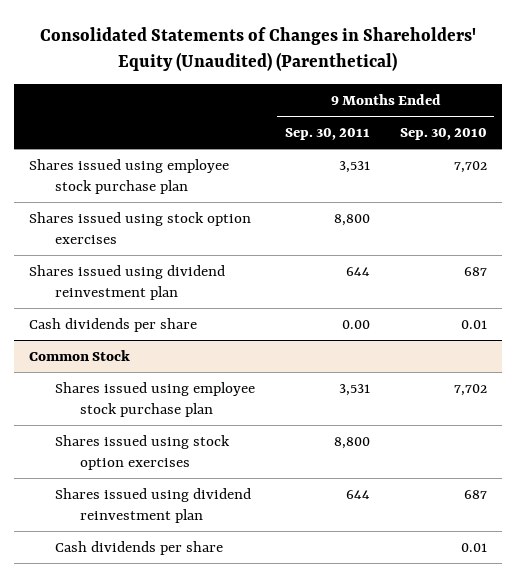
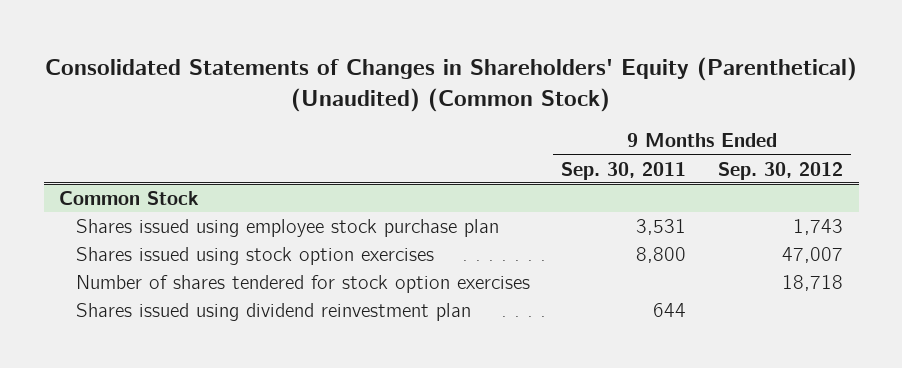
- Consolidated Statements of Changes in Shareholders' Equity (Unaudited) (Parenthetical)
+ Consolidated Statements of Changes in Shareholders' Equity (Parenthetical) (Unaudited) (Common Stock)
- | 9 Months Ended Sep. 30, 2011 | 9 Months Ended Sep. 30, 2010
+ | 9 Months Ended Sep. 30, 2011 | 9 Months Ended Sep. 30, 2012
- Shares issued using employee stock purchase plan | 3,531 | 7,702
- Shares issued using stock option exercises | 8,800 |
- Shares issued using dividend reinvestment plan | 644 | 687
- Cash dividends per share | 0.00 | 0.01
@ Common Stock
+ Number of shares tendered for stock option exercises | | 18,718
- Cash dividends per share | | 0.01

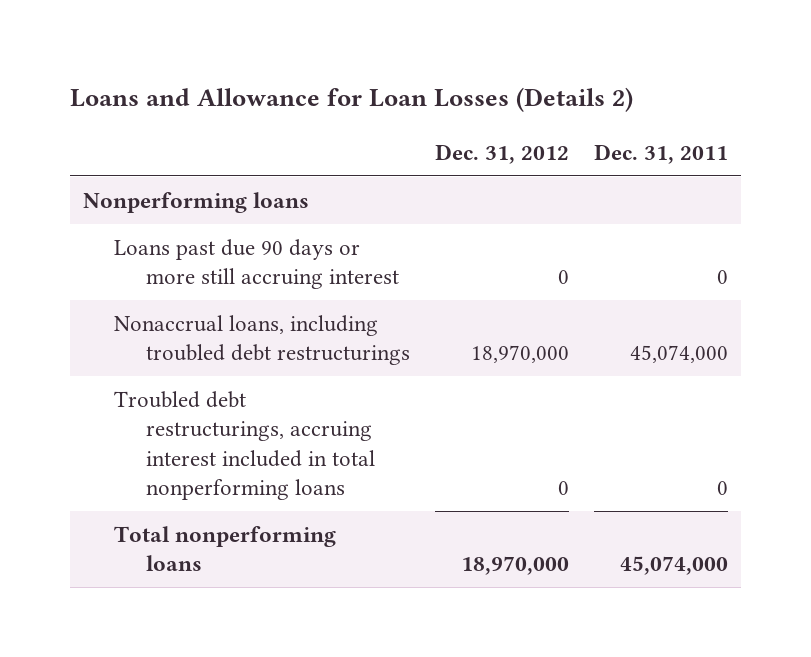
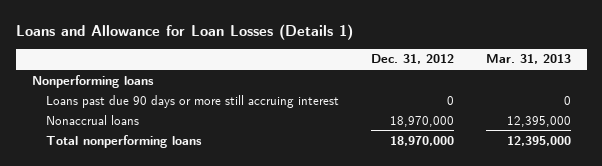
- Loans and Allowance for Loan Losses (Details 2)
+ Loans and Allowance for Loan Losses (Details 1)
- | Dec. 31, 2012 | Dec. 31, 2011
+ | Dec. 31, 2012 | Mar. 31, 2013
- Nonaccrual loans, including troubled debt restructurings | 18,970,000 | 45,074,000
- Troubled debt restructurings, accruing interest included in total nonperforming loans | 0 | 0
+ Nonaccrual loans | 18,970,000 | 12,395,000

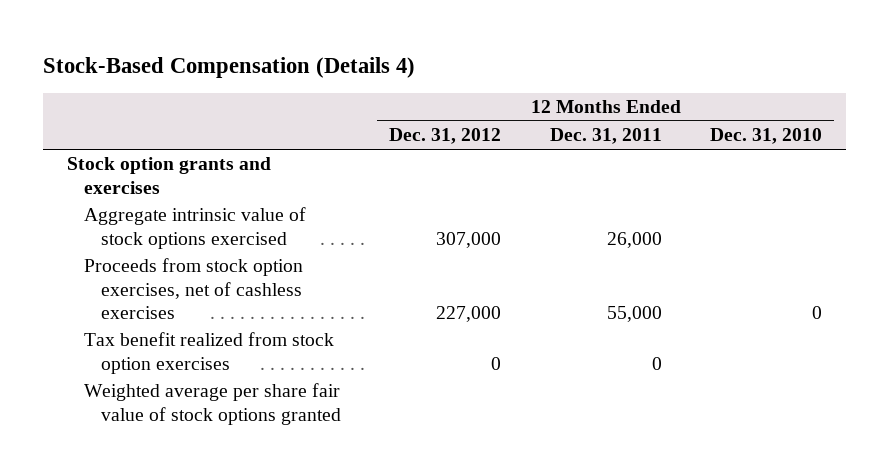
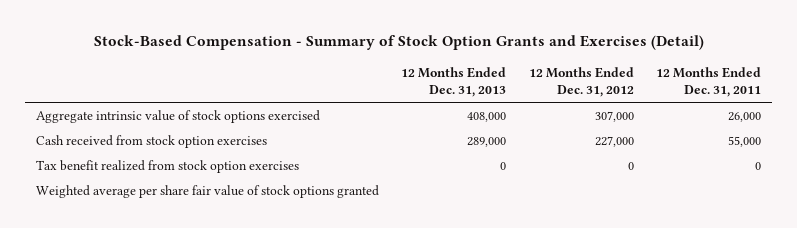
- Stock-Based Compensation (Details 4)
+ Stock-Based Compensation - Summary of Stock Option Grants and Exercises (Detail)
- | 12 Months Ended Dec. 31, 2012 | 12 Months Ended Dec. 31, 2011 | 12 Months Ended Dec. 31, 2010
+ | 12 Months Ended Dec. 31, 2013 | 12 Months Ended Dec. 31, 2012 | 12 Months Ended Dec. 31, 2011
- Stock option grants and exercises
- Proceeds from stock option exercises, net of cashless exercises | 227,000 | 55,000 | 0
+ Cash received from stock option exercises | 289,000 | 227,000 | 55,000

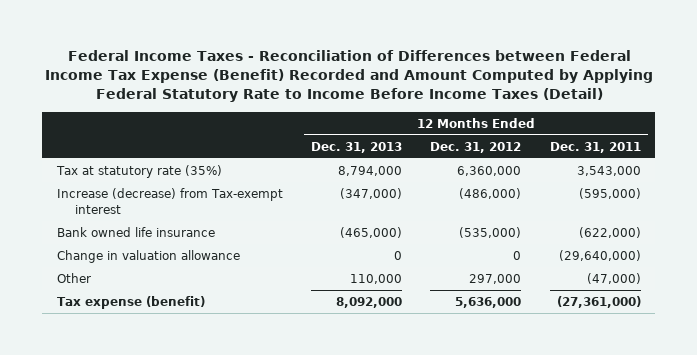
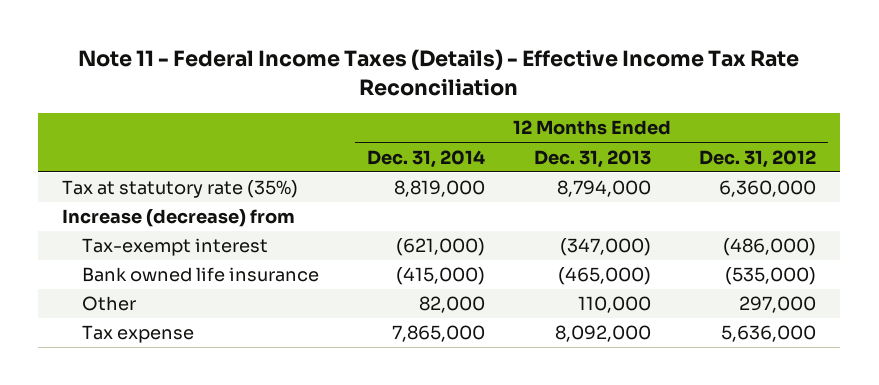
- Federal Income Taxes - Reconciliation of Differences between Federal Income Tax Expense (Benefit) Recorded and Amount Computed by Applying Federal Statutory Rate to Income Before Income Taxes (Detail)
+ Note 11 - Federal Income Taxes (Details) - Effective Income Tax Rate Reconciliation
- | 12 Months Ended Dec. 31, 2013 | 12 Months Ended Dec. 31, 2012 | 12 Months Ended Dec. 31, 2011
+ | 12 Months Ended Dec. 31, 2014 | 12 Months Ended Dec. 31, 2013 | 12 Months Ended Dec. 31, 2012
- Increase (decrease) from Tax-exempt interest | (347,000) | (486,000) | (595,000)
+ Increase (decrease) from
+ Tax-exempt interest | (621,000) | (347,000) | (486,000)
- Change in valuation allowance | 0 | 0 | (29,640,000)
- Tax expense (benefit) | 8,092,000 | 5,636,000 | (27,361,000)
+ Tax expense | 7,865,000 | 8,092,000 | 5,636,000

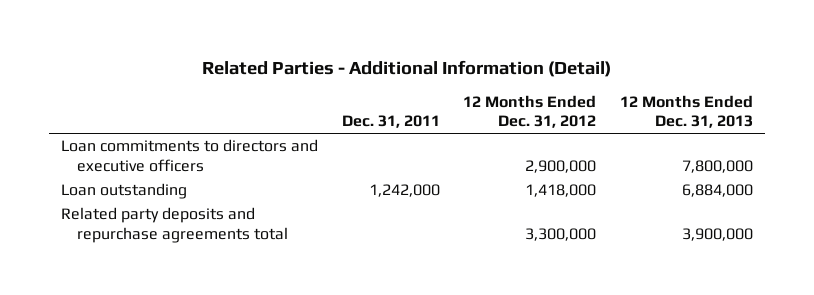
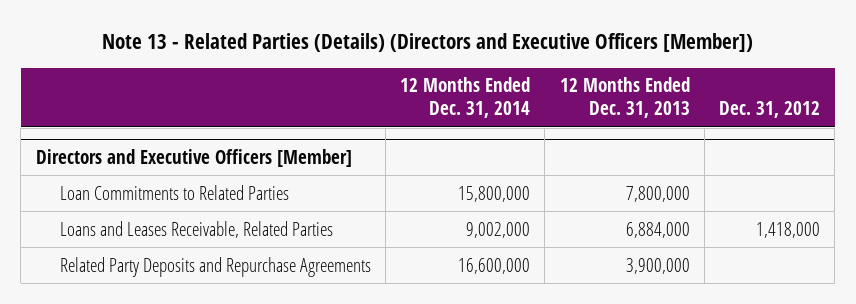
- Related Parties - Additional Information (Detail)
+ Note 13 - Related Parties (Details) (Directors and Executive Officers [Member])
- | Dec. 31, 2011 | 12 Months Ended Dec. 31, 2012 | 12 Months Ended Dec. 31, 2013
+ | 12 Months Ended Dec. 31, 2014 | 12 Months Ended Dec. 31, 2013 | Dec. 31, 2012
- Loan commitments to directors and executive officers | | 2,900,000 | 7,800,000
- Loan outstanding | 1,242,000 | 1,418,000 | 6,884,000
- Related party deposits and repurchase agreements total | | 3,300,000 | 3,900,000
+ Directors and Executive Officers [Member]
+ Loan Commitments to Related Parties | 15,800,000 | 7,800,000 |
+ Loans and Leases Receivable, Related Parties | 9,002,000 | 6,884,000 | 1,418,000
+ Related Party Deposits and Repurchase Agreements | 16,600,000 | 3,900,000 |

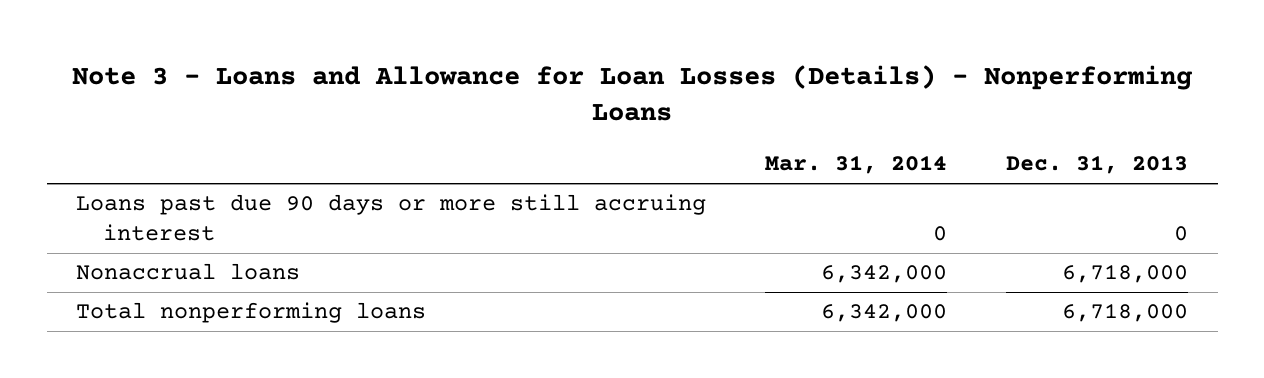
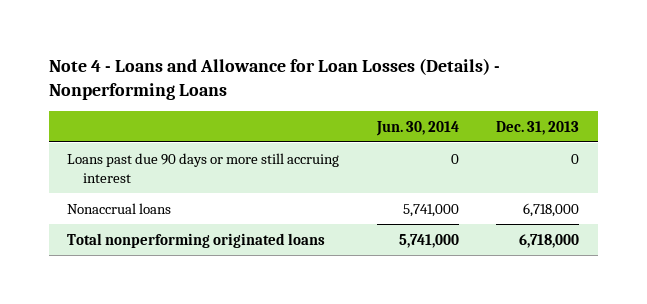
- Note 3 - Loans and Allowance for Loan Losses (Details) - Nonperforming Loans
+ Note 4 - Loans and Allowance for Loan Losses (Details) - Nonperforming Loans
- | Mar. 31, 2014 | Dec. 31, 2013
+ | Jun. 30, 2014 | Dec. 31, 2013
- Total nonperforming loans | 6,342,000 | 6,718,000
+ Total nonperforming originated loans | 5,741,000 | 6,718,000

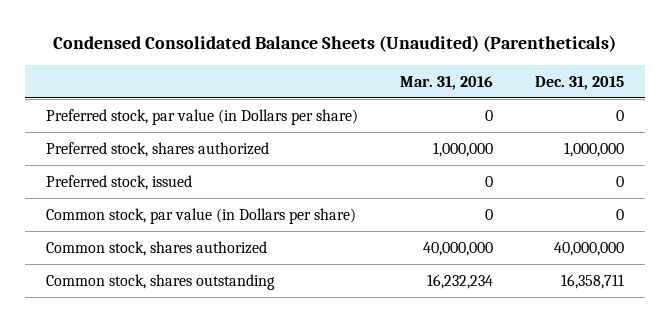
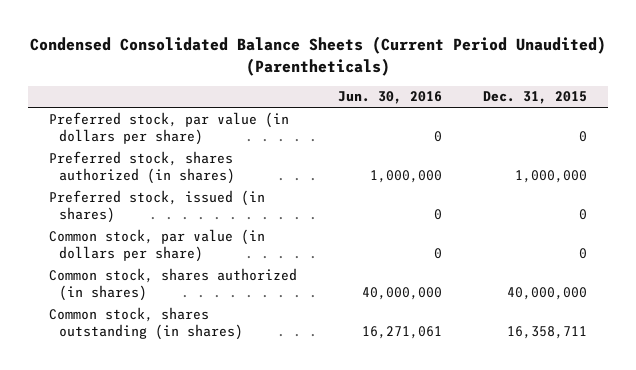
- Condensed Consolidated Balance Sheets (Unaudited) (Parentheticals)
+ Condensed Consolidated Balance Sheets (Current Period Unaudited) (Parentheticals)
- | Mar. 31, 2016 | Dec. 31, 2015
+ | Jun. 30, 2016 | Dec. 31, 2015
- Preferred stock, par value (in Dollars per share) | 0 | 0
- Preferred stock, shares authorized | 1,000,000 | 1,000,000
- Preferred stock, issued | 0 | 0
- Common stock, par value (in Dollars per share) | 0 | 0
- Common stock, shares authorized | 40,000,000 | 40,000,000
- Common stock, shares outstanding | 16,232,234 | 16,358,711
+ Preferred stock, par value (in dollars per share) | 0 | 0
+ Preferred stock, shares authorized (in shares) | 1,000,000 | 1,000,000
+ Preferred stock, issued (in shares) | 0 | 0
+ Common stock, par value (in dollars per share) | 0 | 0
+ Common stock, shares authorized (in shares) | 40,000,000 | 40,000,000
+ Common stock, shares outstanding (in shares) | 16,271,061 | 16,358,711

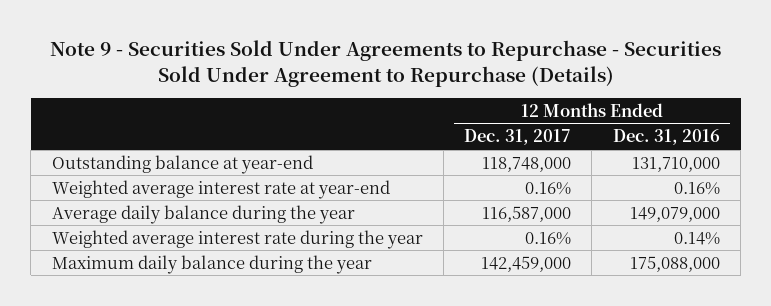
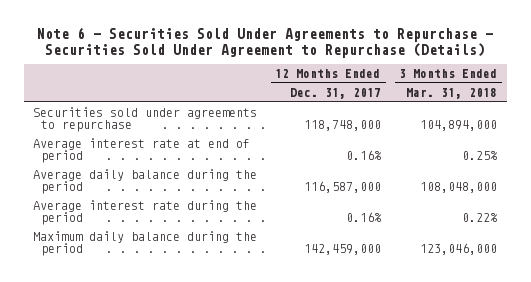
- Note 9 - Securities Sold Under Agreements to Repurchase - Securities Sold Under Agreement to Repurchase (Details)
+ Note 6 - Securities Sold Under Agreements to Repurchase - Securities Sold Under Agreement to Repurchase (Details)
- | 12 Months Ended Dec. 31, 2017 | 12 Months Ended Dec. 31, 2016
+ | 12 Months Ended Dec. 31, 2017 | 3 Months Ended Mar. 31, 2018
- Outstanding balance at year-end | 118,748,000 | 131,710,000
- Weighted average interest rate at year-end | 0.16% | 0.16%
- Average daily balance during the year | 116,587,000 | 149,079,000
- Weighted average interest rate during the year | 0.16% | 0.14%
- Maximum daily balance during the year | 142,459,000 | 175,088,000
+ Securities sold under agreements to repurchase | 118,748,000 | 104,894,000
+ Average interest rate at end of period | 0.16% | 0.25%
+ Average daily balance during the period | 116,587,000 | 108,048,000
+ Average interest rate during the period | 0.16% | 0.22%
+ Maximum daily balance during the period | 142,459,000 | 123,046,000

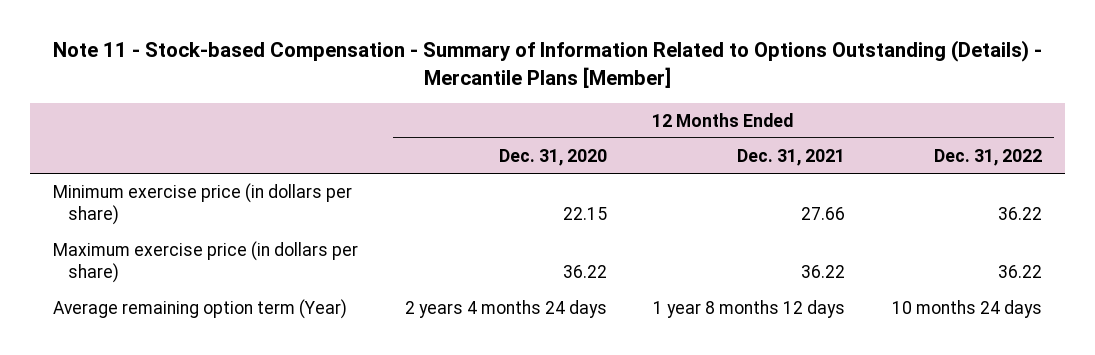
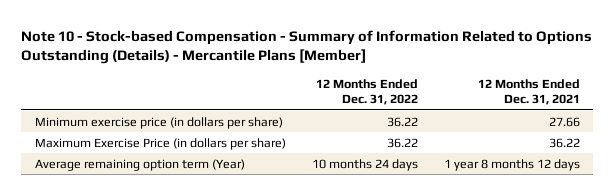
- Note 11 - Stock-based Compensation - Summary of Information Related to Options Outstanding (Details) - Mercantile Plans [Member]
+ Note 10 - Stock-based Compensation - Summary of Information Related to Options Outstanding (Details) - Mercantile Plans [Member]
- | 12 Months Ended Dec. 31, 2020 | 12 Months Ended Dec. 31, 2021 | 12 Months Ended Dec. 31, 2022
+ | 12 Months Ended Dec. 31, 2022 | 12 Months Ended Dec. 31, 2021
- Maximum exercise price (in dollars per share) | 36.22 | 36.22 | 36.22
+ Maximum Exercise Price (in dollars per share) | 36.22 | 36.22

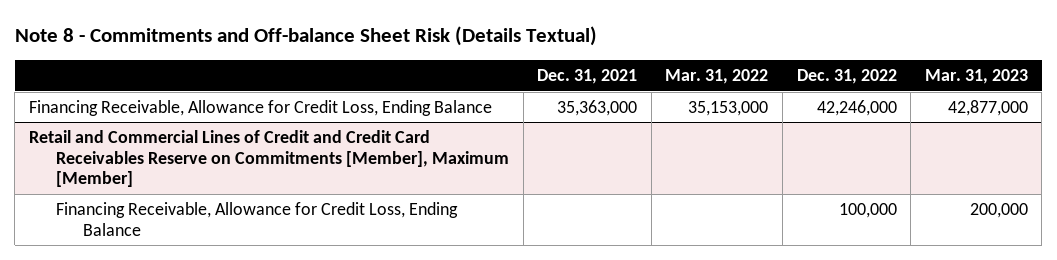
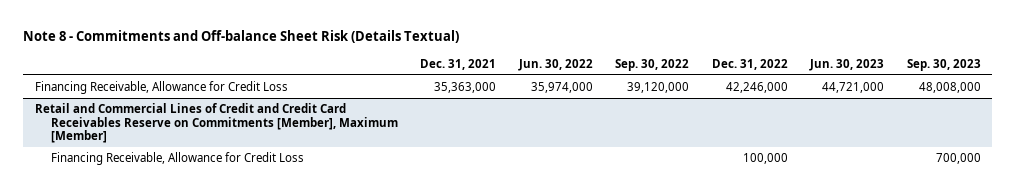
- | Dec. 31, 2021 | Mar. 31, 2022 | Dec. 31, 2022 | Mar. 31, 2023
+ | Dec. 31, 2021 | Jun. 30, 2022 | Sep. 30, 2022 | Dec. 31, 2022 | Jun. 30, 2023 | Sep. 30, 2023
- Financing Receivable, Allowance for Credit Loss, Ending Balance | 35,363,000 | 35,153,000 | 42,246,000 | 42,877,000
+ Financing Receivable, Allowance for Credit Loss | 35,363,000 | 35,974,000 | 39,120,000 | 42,246,000 | 44,721,000 | 48,008,000
@ Retail and Commercial Lines of Credit and Credit Card Receivables Reserve on Commitments [Member], Maximum [Member]
- Financing Receivable, Allowance for Credit Loss, Ending Balance | | | 100,000 | 200,000
+ Financing Receivable, Allowance for Credit Loss | | | | 100,000 | | 700,000

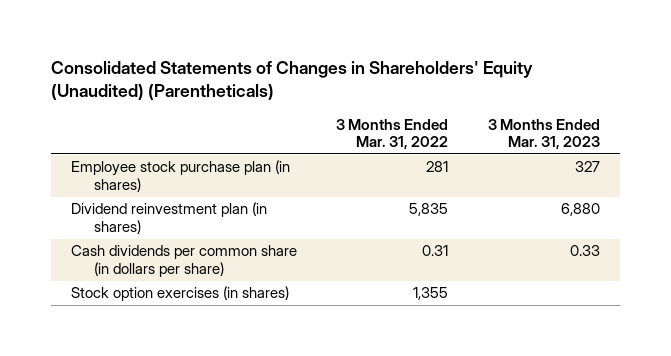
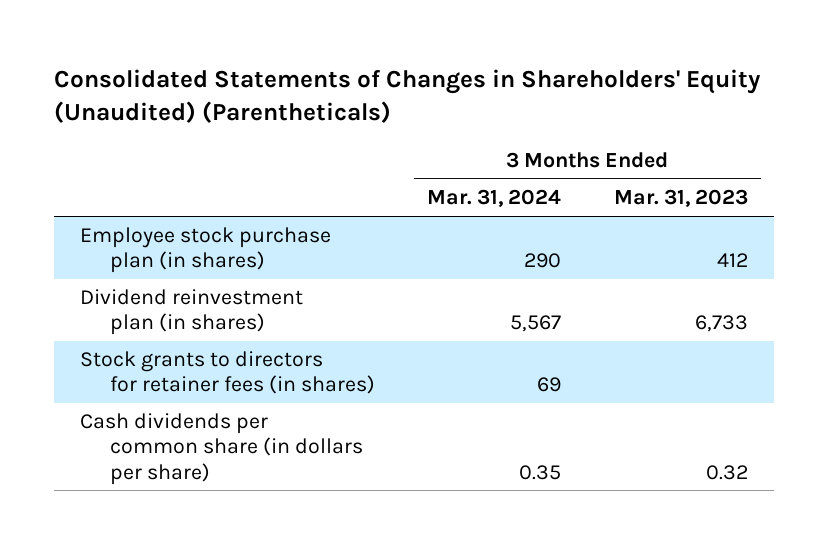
- | 3 Months Ended Mar. 31, 2022 | 3 Months Ended Mar. 31, 2023
+ | 3 Months Ended Mar. 31, 2024 | 3 Months Ended Mar. 31, 2023
- Employee stock purchase plan (in shares) | 281 | 327
- Dividend reinvestment plan (in shares) | 5,835 | 6,880
- Cash dividends per common share (in dollars per share) | 0.31 | 0.33
- Stock option exercises (in shares) | 1,355 |
+ Employee stock purchase plan (in shares) | 290 | 412
+ Dividend reinvestment plan (in shares) | 5,567 | 6,733
+ Stock grants to directors for retainer fees (in shares) | 69 |
+ Cash dividends per common share (in dollars per share) | 0.35 | 0.32

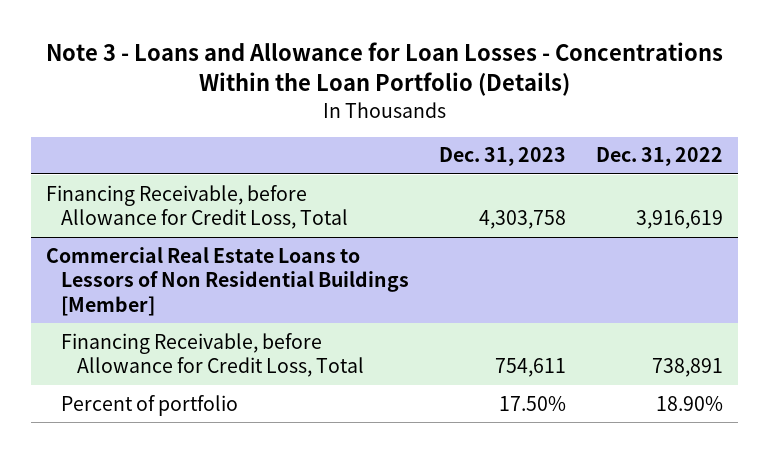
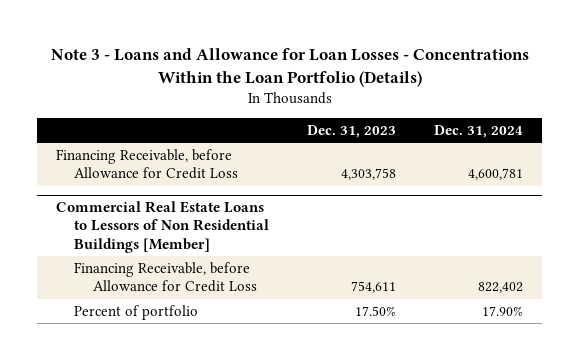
- | Dec. 31, 2023 | Dec. 31, 2022
+ | Dec. 31, 2023 | Dec. 31, 2024
- Financing Receivable, before Allowance for Credit Loss, Total | 4,303,758 | 3,916,619
+ Financing Receivable, before Allowance for Credit Loss | 4,303,758 | 4,600,781
@ Commercial Real Estate Loans to Lessors of Non Residential Buildings [Member]
- Financing Receivable, before Allowance for Credit Loss, Total | 754,611 | 738,891
+ Financing Receivable, before Allowance for Credit Loss | 754,611 | 822,402

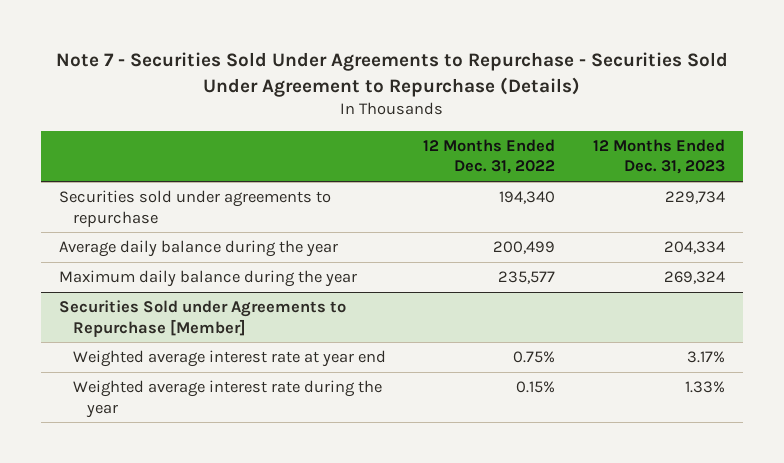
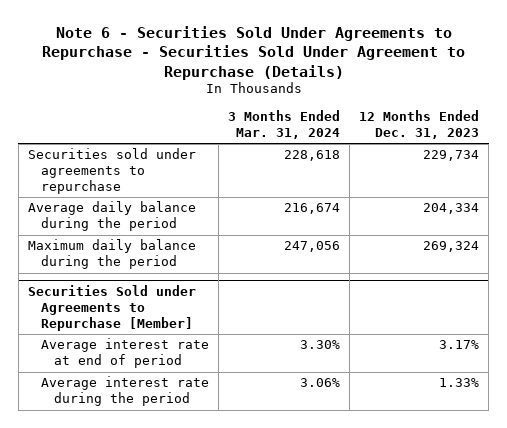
- Note 7 - Securities Sold Under Agreements to Repurchase - Securities Sold Under Agreement to Repurchase (Details)
+ Note 6 - Securities Sold Under Agreements to Repurchase - Securities Sold Under Agreement to Repurchase (Details)
- | 12 Months Ended Dec. 31, 2022 | 12 Months Ended Dec. 31, 2023
+ | 3 Months Ended Mar. 31, 2024 | 12 Months Ended Dec. 31, 2023
- Average daily balance during the year | 200,499 | 204,334
- Maximum daily balance during the year | 235,577 | 269,324
+ Average daily balance during the period | 216,674 | 204,334
+ Maximum daily balance during the period | 247,056 | 269,324
@ Securities Sold under Agreements to Repurchase [Member]
- Weighted average interest rate at year end | 0.75% | 3.17%
- Weighted average interest rate during the year | 0.15% | 1.33%
+ Average interest rate at end of period | 3.30% | 3.17%
+ Average interest rate during the period | 3.06% | 1.33%

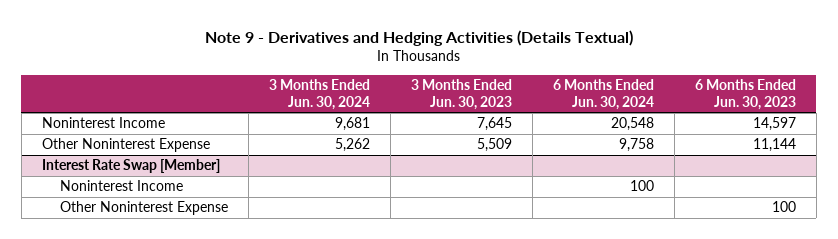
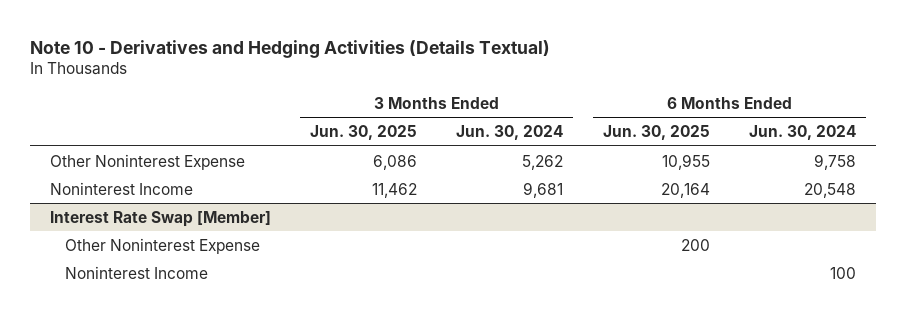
- Note 9 - Derivatives and Hedging Activities (Details Textual)
+ Note 10 - Derivatives and Hedging Activities (Details Textual)
- | 3 Months Ended Jun. 30, 2024 | 3 Months Ended Jun. 30, 2023 | 6 Months Ended Jun. 30, 2024 | 6 Months Ended Jun. 30, 2023
+ | 3 Months Ended Jun. 30, 2025 | 3 Months Ended Jun. 30, 2024 | 6 Months Ended Jun. 30, 2025 | 6 Months Ended Jun. 30, 2024
moved down: Noninterest Income | 11,462 | 9,681 | 20,164 | 20,548
@ Interest Rate Swap [Member]
moved down: Noninterest Income | | | | 100

